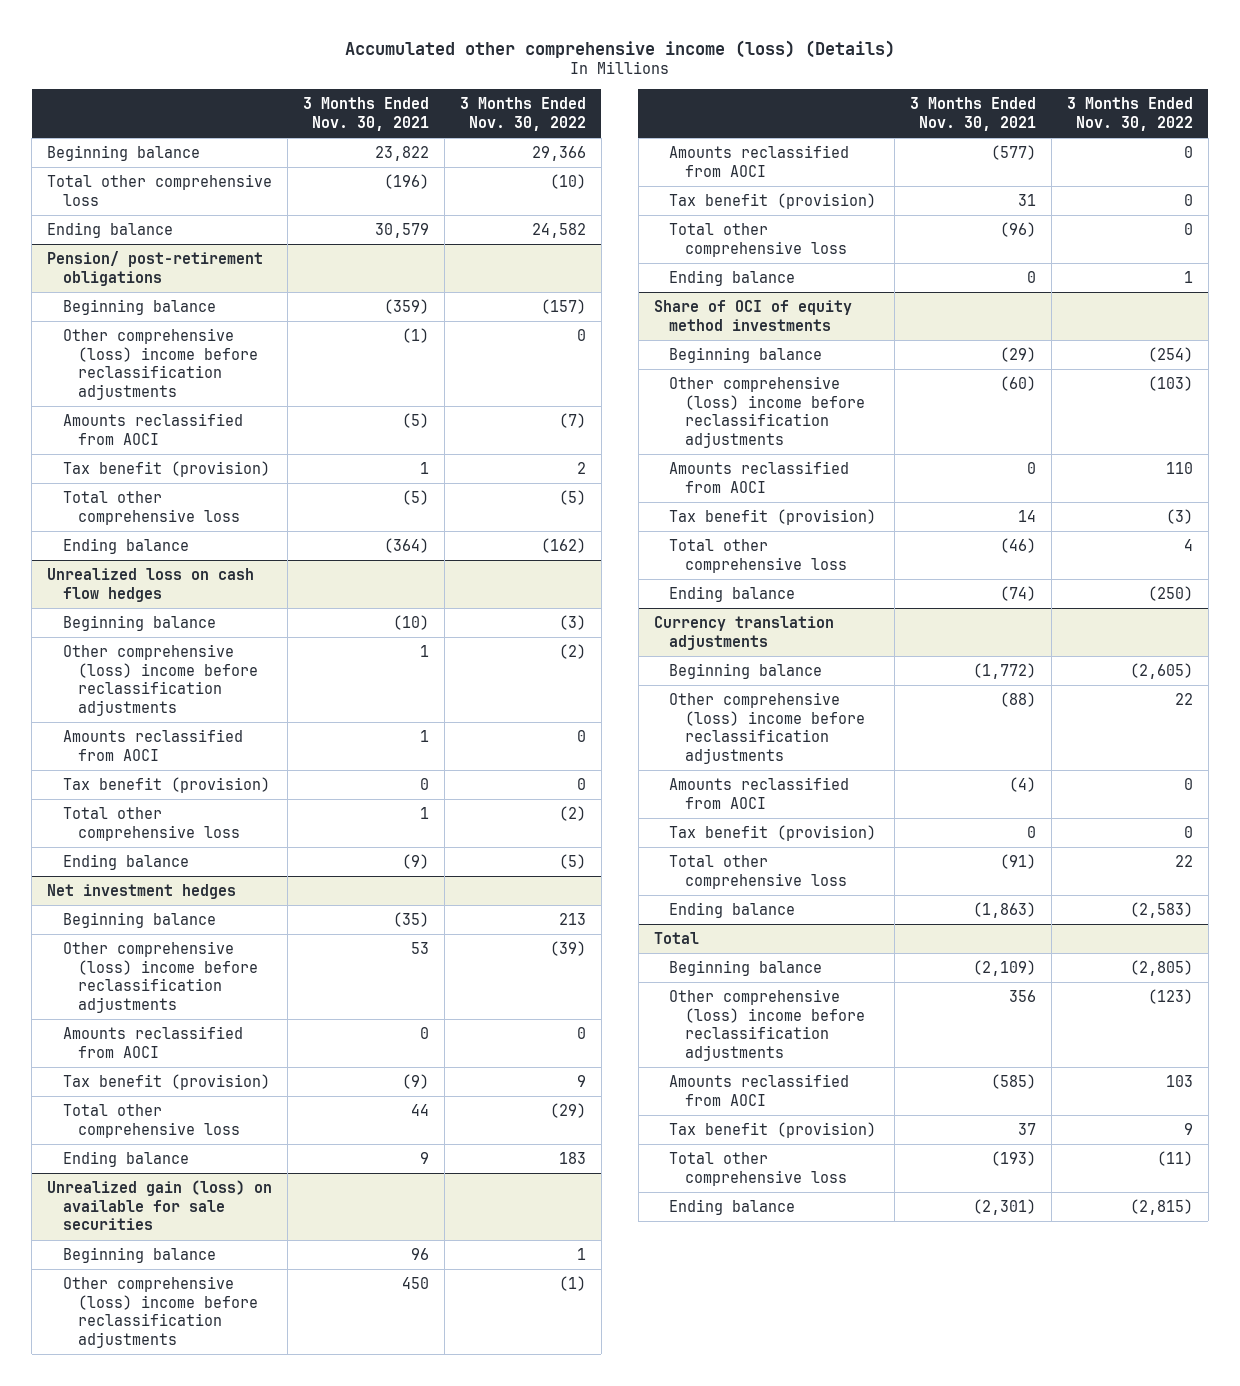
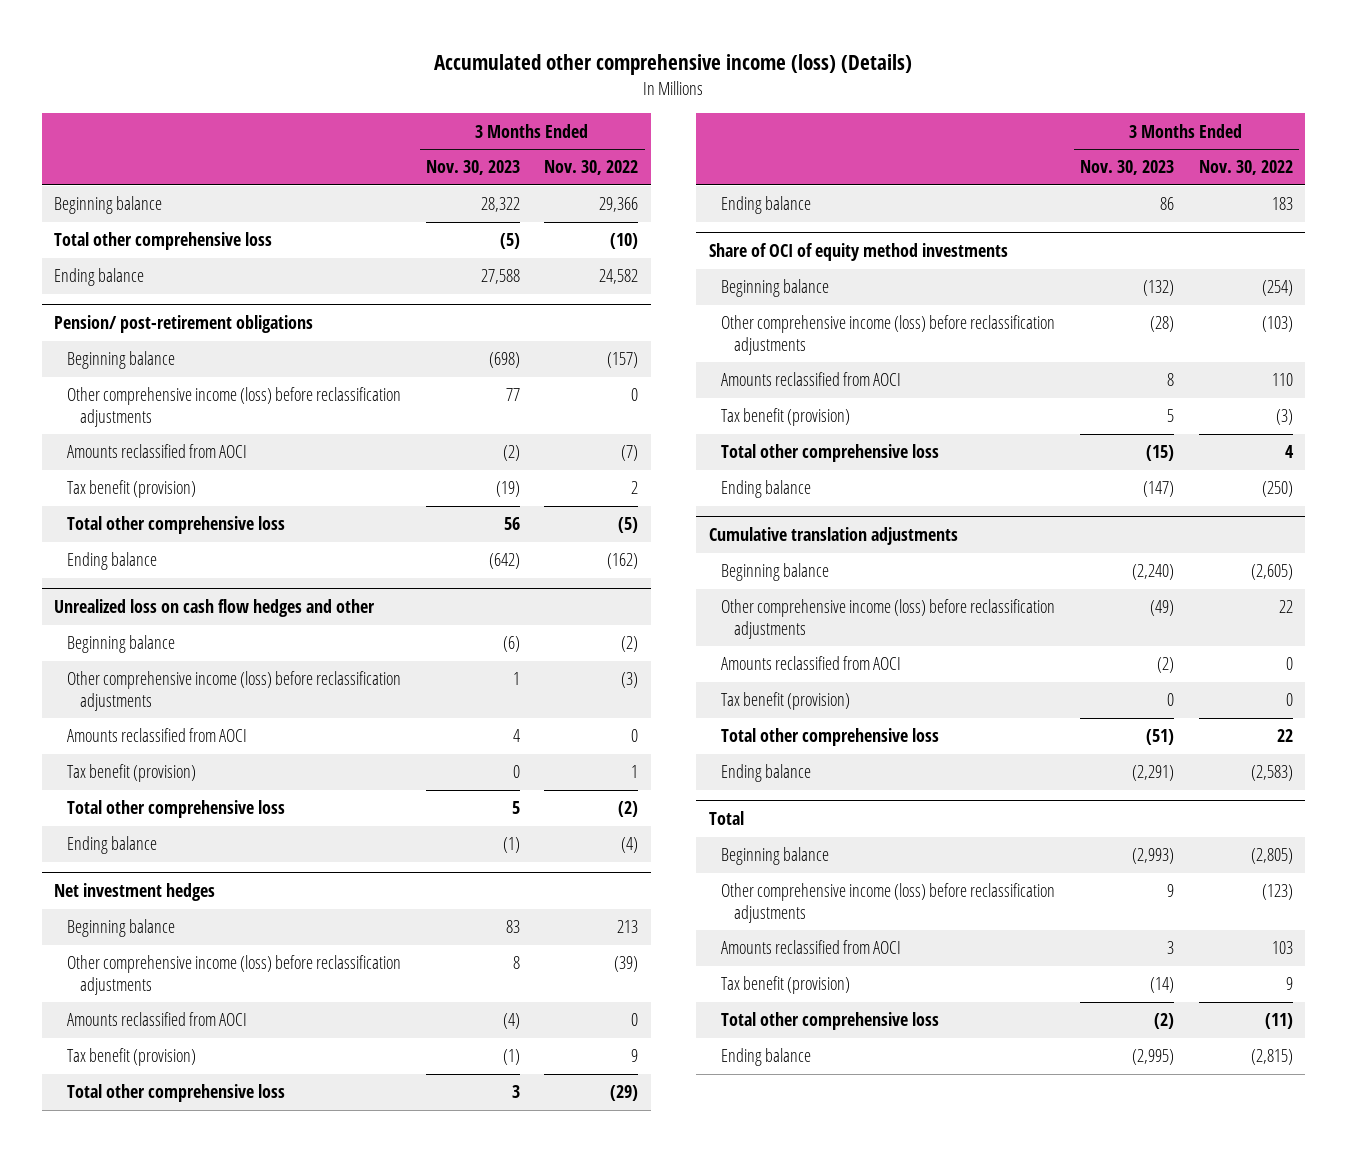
- | 3 Months Ended Nov. 30, 2021 | 3 Months Ended Nov. 30, 2022
+ | 3 Months Ended Nov. 30, 2023 | 3 Months Ended Nov. 30, 2022
@ Pension/ post-retirement obligations
- Other comprehensive (loss) income before reclassification adjustments | (1) | 0
+ Other comprehensive income (loss) before reclassification adjustments | 77 | 0
- Unrealized loss on cash flow hedges
- Beginning balance | (10) | (3)
- Other comprehensive (loss) income before reclassification adjustments | 1 | (2)
+ Unrealized loss on cash flow hedges and other
+ Beginning balance | (6) | (2)
+ Other comprehensive income (loss) before reclassification adjustments | 1 | (3)
- Tax benefit (provision) | 0 | 0
+ Tax benefit (provision) | 0 | 1
- Ending balance | (9) | (5)
+ Ending balance | (1) | (4)
@ Net investment hedges
- Other comprehensive (loss) income before reclassification adjustments | 53 | (39)
+ Other comprehensive income (loss) before reclassification adjustments | 8 | (39)
- Unrealized gain (loss) on available for sale securities
- Beginning balance | 96 | 1
- Other comprehensive (loss) income before reclassification adjustments | 450 | (1)
- Amounts reclassified from AOCI | (577) | 0
- Tax benefit (provision) | 31 | 0
- Total other comprehensive loss | (96) | 0
- Ending balance | 0 | 1
@ Share of OCI of equity method investments
- Other comprehensive (loss) income before reclassification adjustments | (60) | (103)
+ Other comprehensive income (loss) before reclassification adjustments | (28) | (103)
- Currency translation adjustments
+ Cumulative translation adjustments
- Other comprehensive (loss) income before reclassification adjustments | (88) | 22
+ Other comprehensive income (loss) before reclassification adjustments | (49) | 22
@ Total
- Other comprehensive (loss) income before reclassification adjustments | 356 | (123)
+ Other comprehensive income (loss) before reclassification adjustments | 9 | (123)

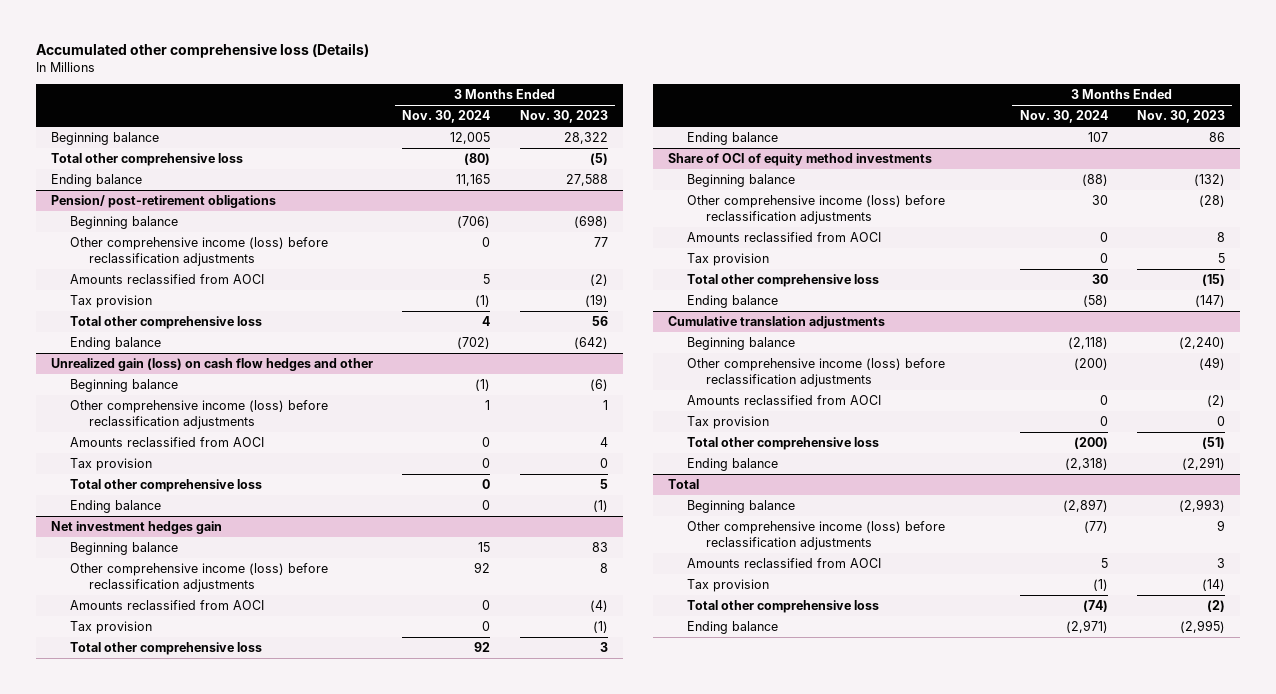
- Accumulated other comprehensive income (loss) (Details)
+ Accumulated other comprehensive loss (Details)
- | 3 Months Ended Nov. 30, 2023 | 3 Months Ended Nov. 30, 2022
+ | 3 Months Ended Nov. 30, 2024 | 3 Months Ended Nov. 30, 2023
@ Pension/ post-retirement obligations
- Tax benefit (provision) | (19) | 2
+ Tax provision | (1) | (19)
- Unrealized loss on cash flow hedges and other
+ Unrealized gain (loss) on cash flow hedges and other
- Tax benefit (provision) | 0 | 1
+ Tax provision | 0 | 0
- Net investment hedges
+ Net investment hedges gain
- Tax benefit (provision) | (1) | 9
+ Tax provision | 0 | (1)
@ Share of OCI of equity method investments
- Tax benefit (provision) | 5 | (3)
+ Tax provision | 0 | 5
@ Cumulative translation adjustments
- Tax benefit (provision) | 0 | 0
+ Tax provision | 0 | 0
@ Total
- Tax benefit (provision) | (14) | 9
+ Tax provision | (1) | (14)

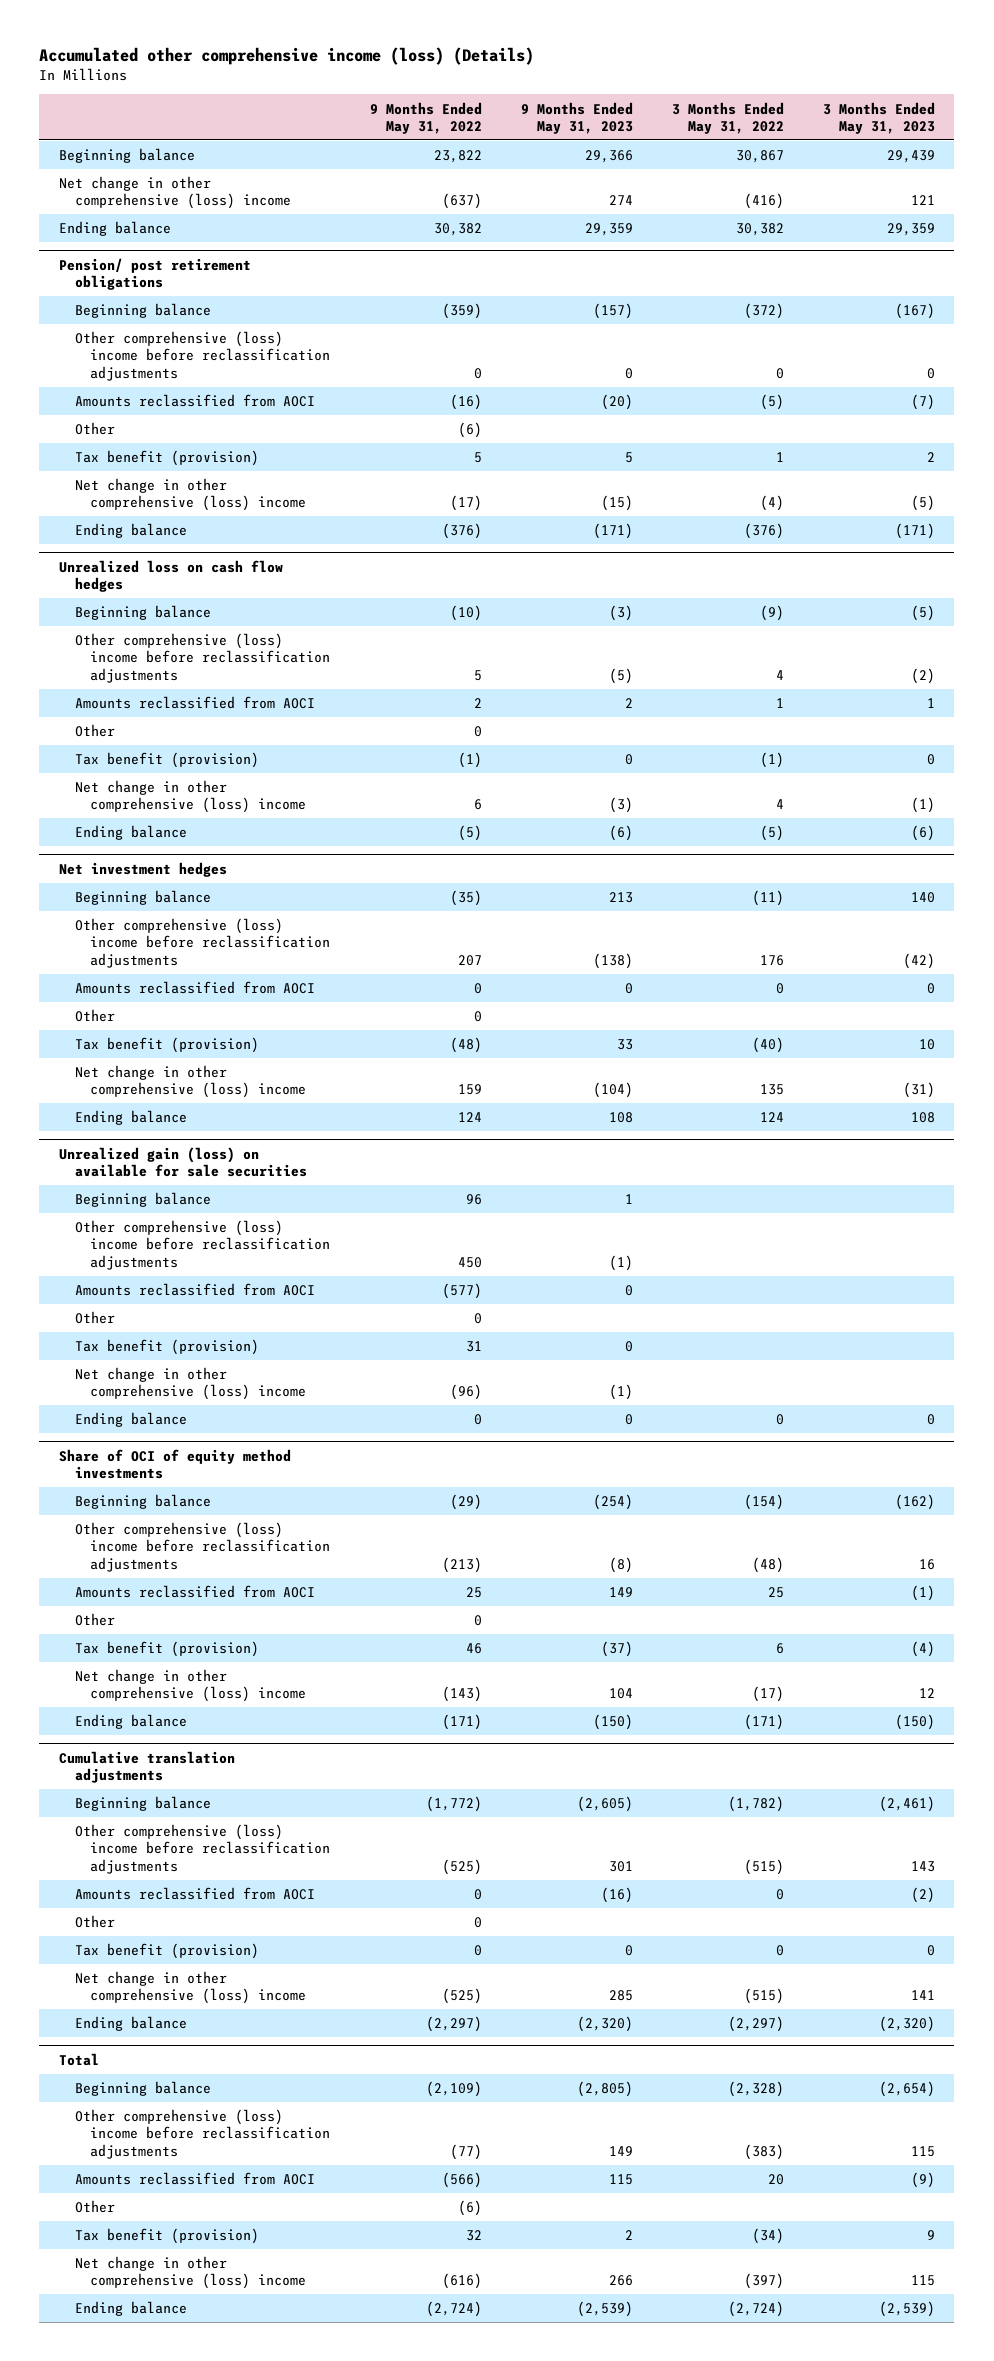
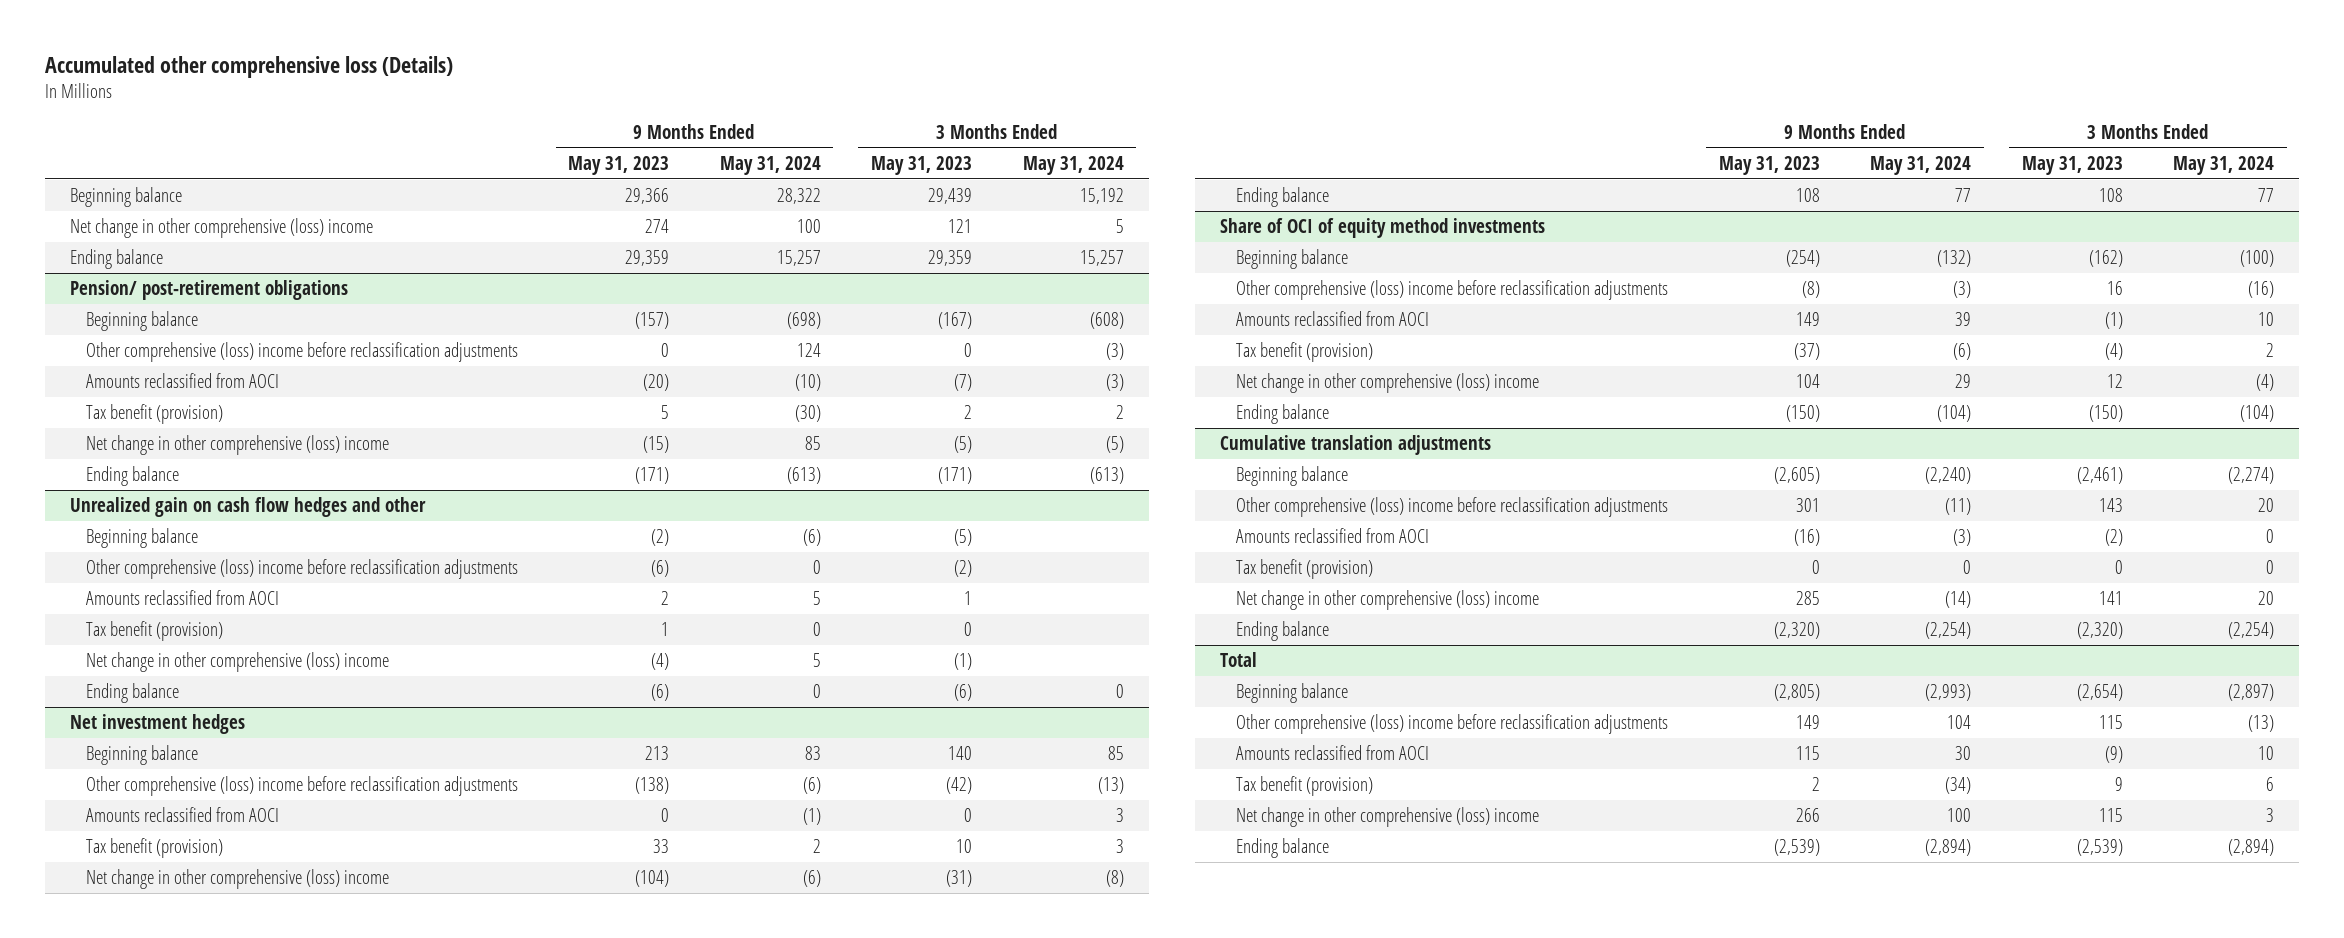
- Accumulated other comprehensive income (loss) (Details)
+ Accumulated other comprehensive loss (Details)
- | 9 Months Ended May 31, 2022 | 9 Months Ended May 31, 2023 | 3 Months Ended May 31, 2022 | 3 Months Ended May 31, 2023
+ | 9 Months Ended May 31, 2023 | 9 Months Ended May 31, 2024 | 3 Months Ended May 31, 2023 | 3 Months Ended May 31, 2024
- Pension/ post retirement obligations
+ Pension/ post-retirement obligations
- Other | (6) | | |
- Unrealized loss on cash flow hedges
- Beginning balance | (10) | (3) | (9) | (5)
- Other comprehensive (loss) income before reclassification adjustments | 5 | (5) | 4 | (2)
+ Unrealized gain on cash flow hedges and other
+ Beginning balance | (2) | (6) | (5) |
+ Other comprehensive (loss) income before reclassification adjustments | (6) | 0 | (2) |
- Other | 0 | | |
- Tax benefit (provision) | (1) | 0 | (1) | 0
- Net change in other comprehensive (loss) income | 6 | (3) | 4 | (1)
+ Tax benefit (provision) | 1 | 0 | 0 |
+ Net change in other comprehensive (loss) income | (4) | 5 | (1) |
@ Net investment hedges
- Other | 0 | | |
- Unrealized gain (loss) on available for sale securities
- Beginning balance | 96 | 1 | |
- Other comprehensive (loss) income before reclassification adjustments | 450 | (1) | |
- Amounts reclassified from AOCI | (577) | 0 | |
- Other | 0 | | |
- Tax benefit (provision) | 31 | 0 | |
- Net change in other comprehensive (loss) income | (96) | (1) | |
- Ending balance | 0 | 0 | 0 | 0
@ Share of OCI of equity method investments
- Other | 0 | | |
@ Cumulative translation adjustments
- Other | 0 | | |
@ Total
- Other | (6) | | |

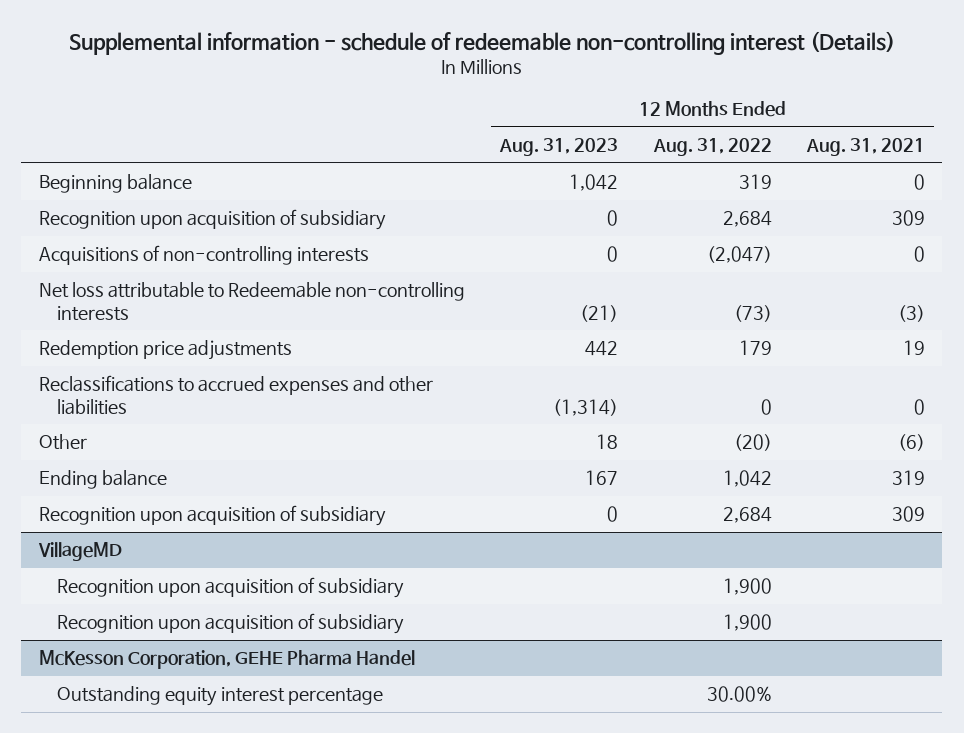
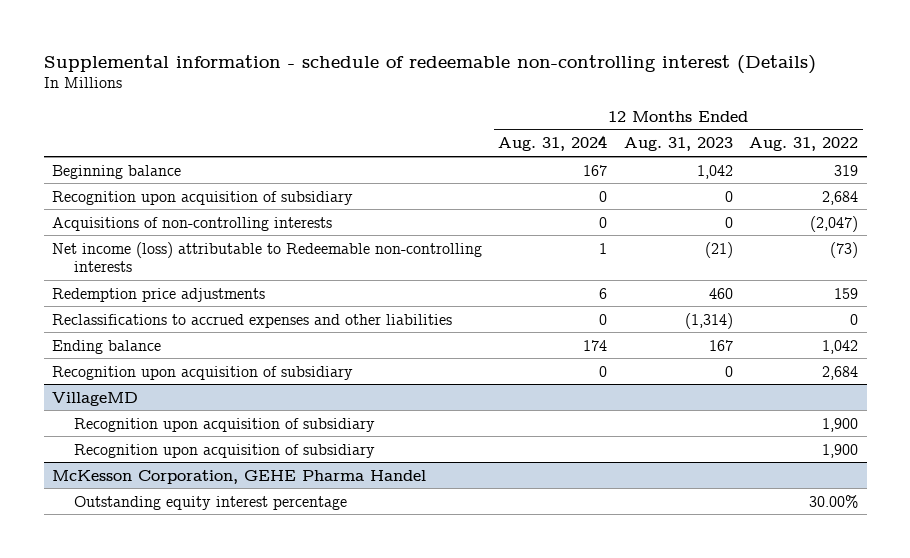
- | 12 Months Ended Aug. 31, 2023 | 12 Months Ended Aug. 31, 2022 | 12 Months Ended Aug. 31, 2021
+ | 12 Months Ended Aug. 31, 2024 | 12 Months Ended Aug. 31, 2023 | 12 Months Ended Aug. 31, 2022
- Net loss attributable to Redeemable non-controlling interests | (21) | (73) | (3)
- Redemption price adjustments | 442 | 179 | 19
+ Net income (loss) attributable to Redeemable non-controlling interests | 1 | (21) | (73)
+ Redemption price adjustments | 6 | 460 | 159
- Other | 18 | (20) | (6)

